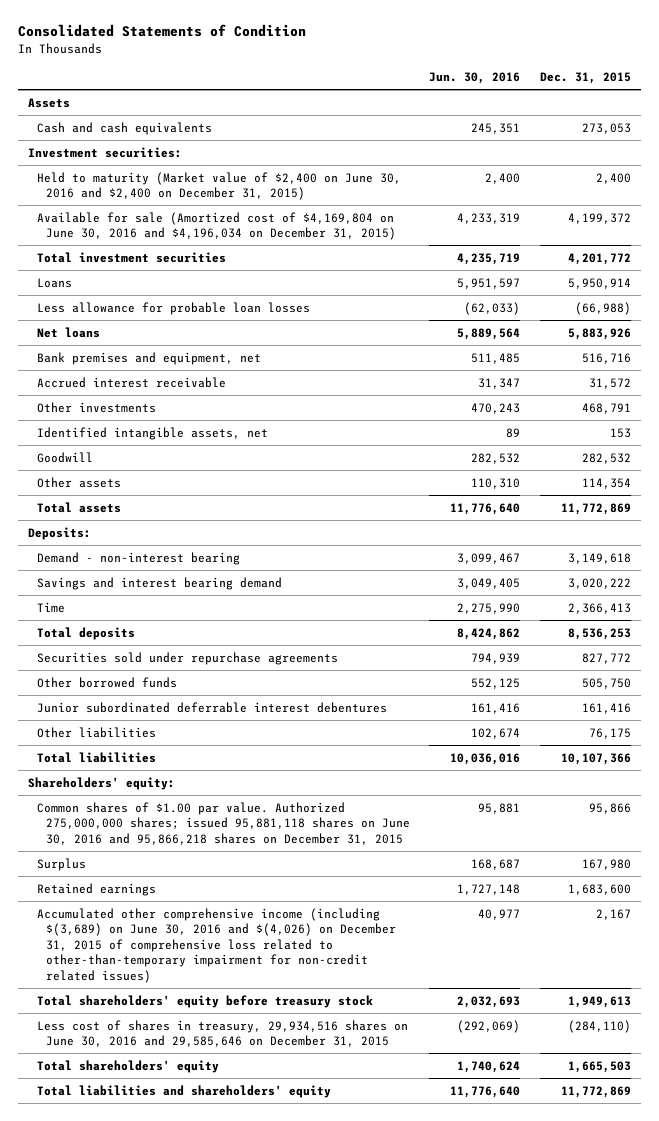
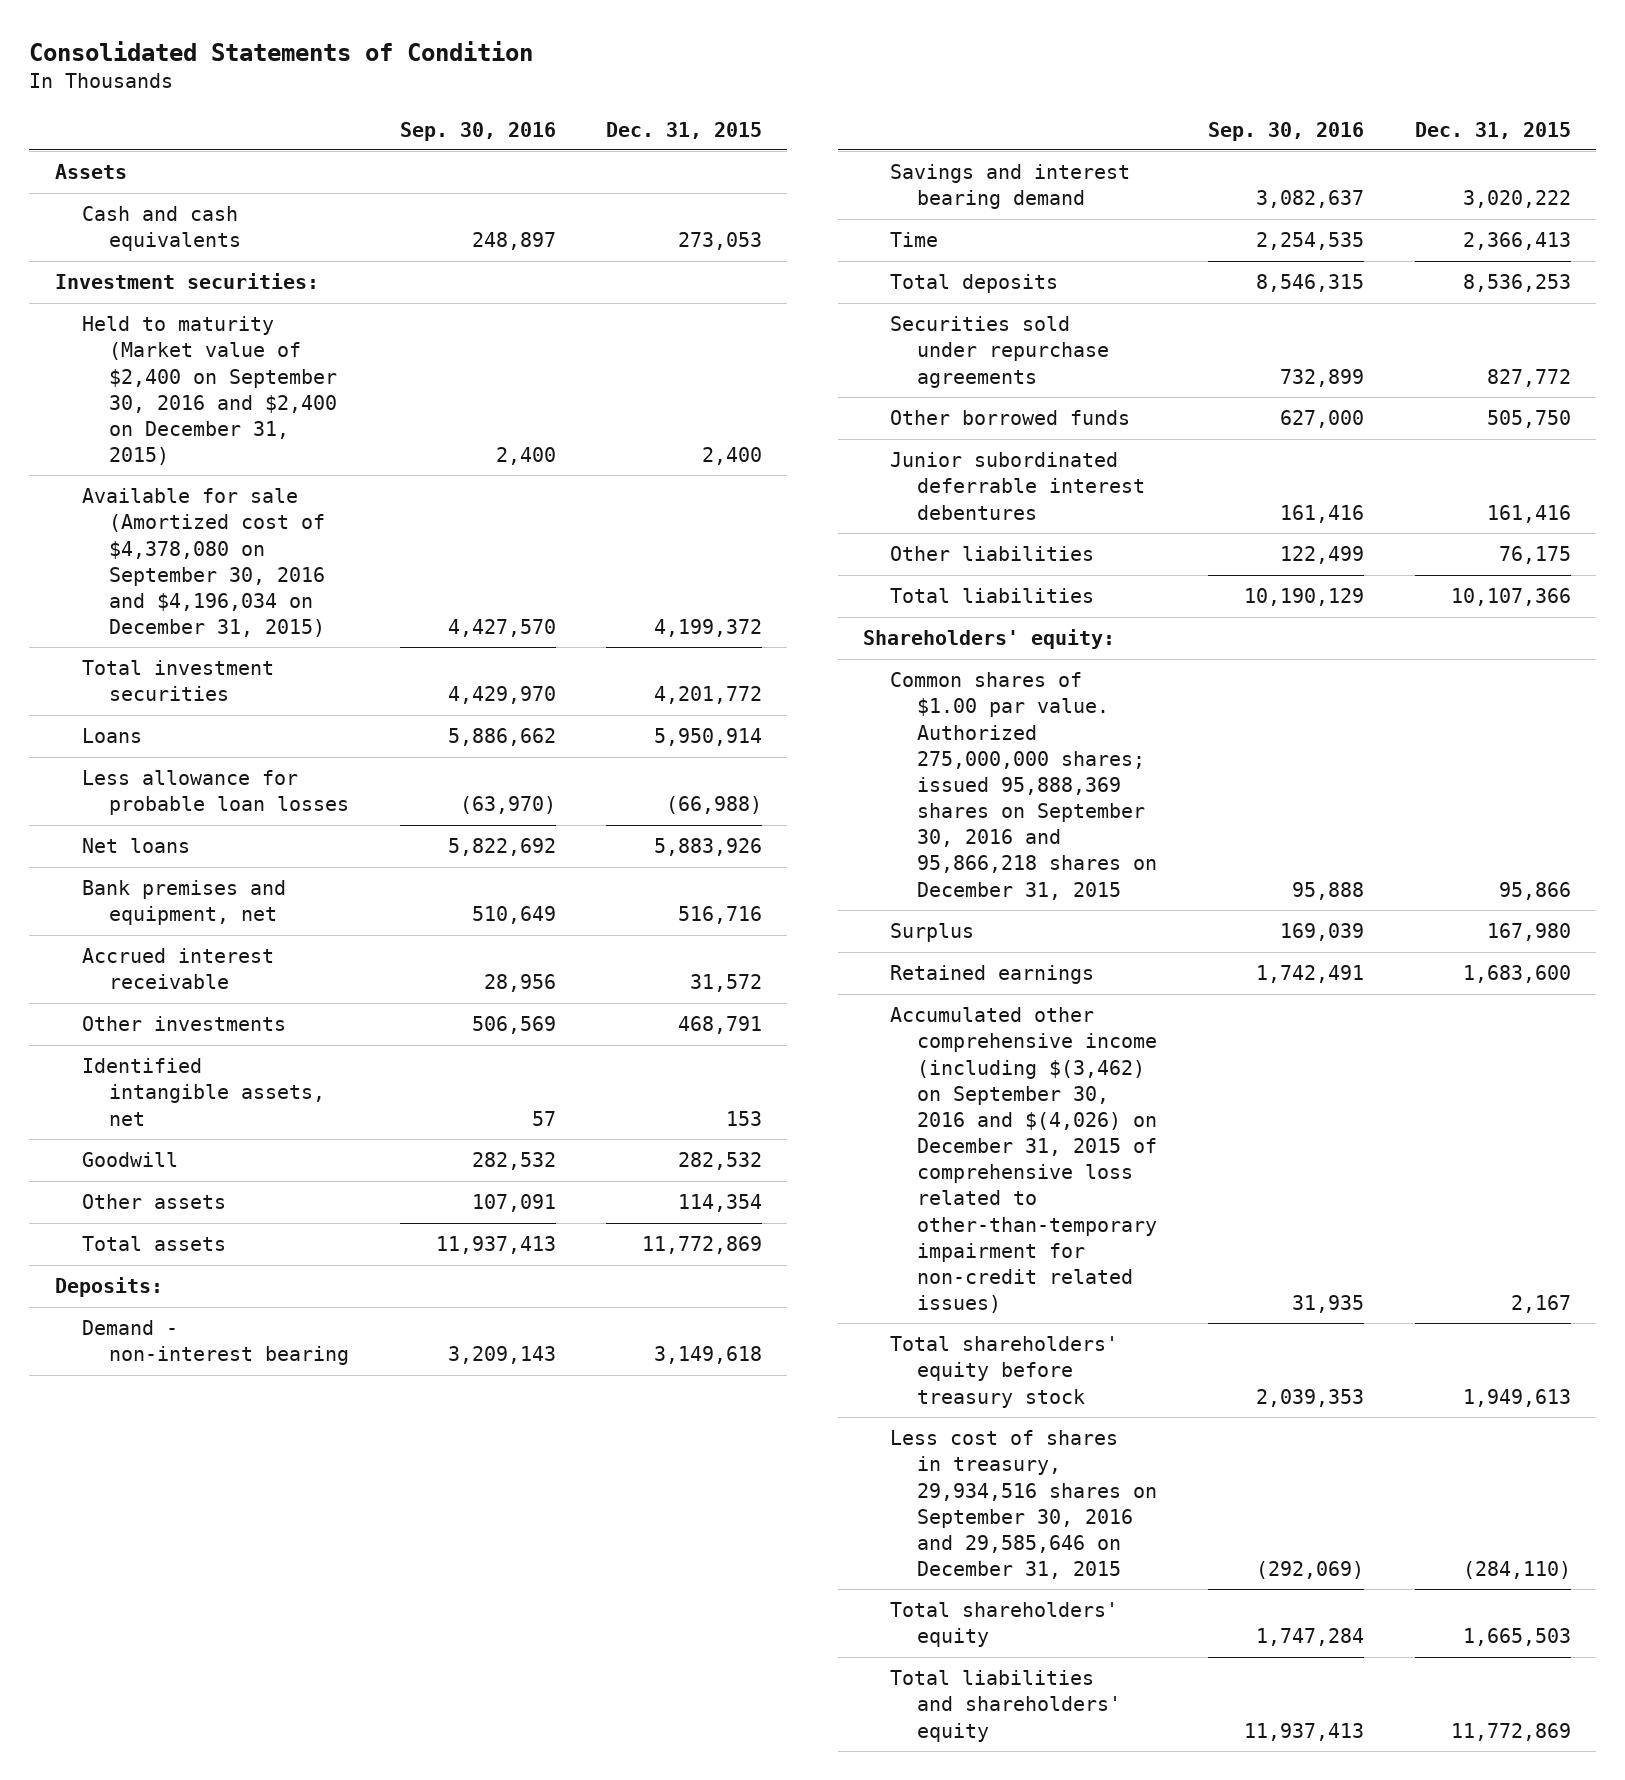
- | Jun. 30, 2016 | Dec. 31, 2015
+ | Sep. 30, 2016 | Dec. 31, 2015
- Held to maturity (Market value of $2,400 on June 30, 2016 and $2,400 on December 31, 2015) | 2,400 | 2,400
- Available for sale (Amortized cost of $4,169,804 on June 30, 2016 and $4,196,034 on December 31, 2015) | 4,233,319 | 4,199,372
+ Held to maturity (Market value of $2,400 on September 30, 2016 and $2,400 on December 31, 2015) | 2,400 | 2,400
+ Available for sale (Amortized cost of $4,378,080 on September 30, 2016 and $4,196,034 on December 31, 2015) | 4,427,570 | 4,199,372
- Common shares of $1.00 par value. Authorized 275,000,000 shares; issued 95,881,118 shares on June 30, 2016 and 95,866,218 shares on December 31, 2015 | 95,881 | 95,866
+ Common shares of $1.00 par value. Authorized 275,000,000 shares; issued 95,888,369 shares on September 30, 2016 and 95,866,218 shares on December 31, 2015 | 95,888 | 95,866
- Accumulated other comprehensive income (including $(3,689) on June 30, 2016 and $(4,026) on December 31, 2015 of comprehensive loss related to other-than-temporary impairment for non-credit related issues) | 40,977 | 2,167
+ Accumulated other comprehensive income (including $(3,462) on September 30, 2016 and $(4,026) on December 31, 2015 of comprehensive loss related to other-than-temporary impairment for non-credit related issues) | 31,935 | 2,167
- Less cost of shares in treasury, 29,934,516 shares on June 30, 2016 and 29,585,646 on December 31, 2015 | (292,069) | (284,110)
+ Less cost of shares in treasury, 29,934,516 shares on September 30, 2016 and 29,585,646 on December 31, 2015 | (292,069) | (284,110)

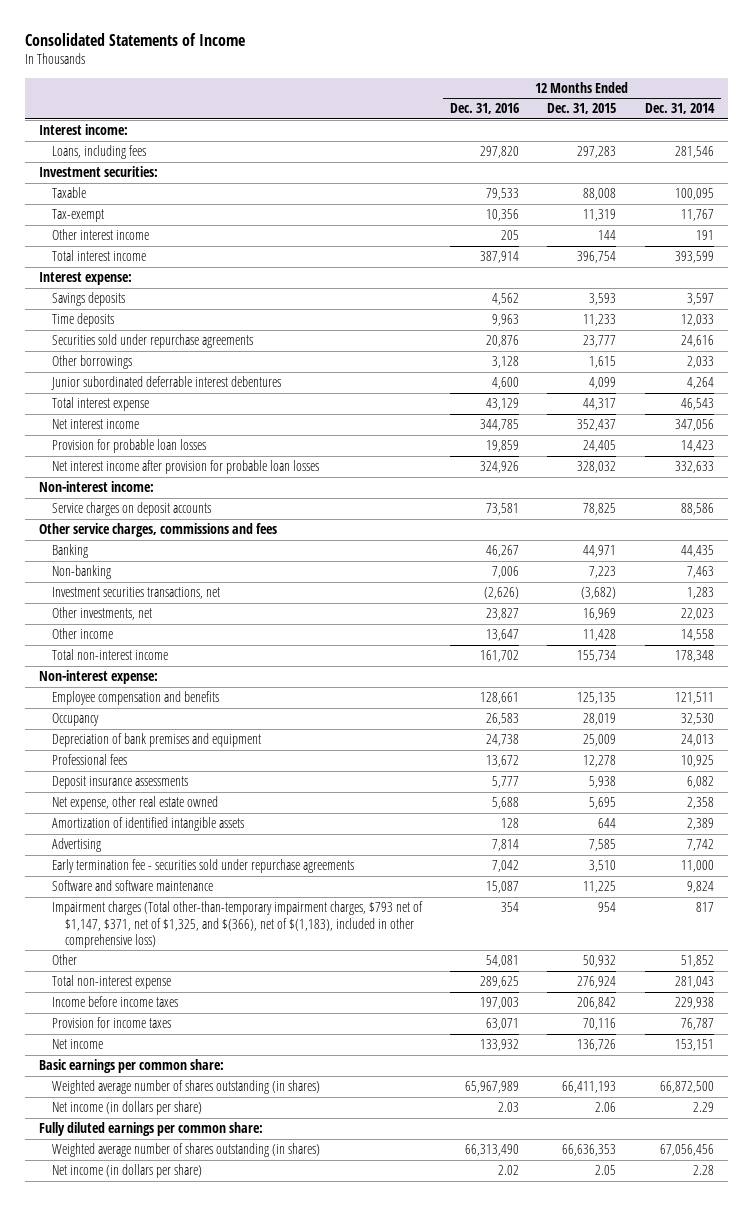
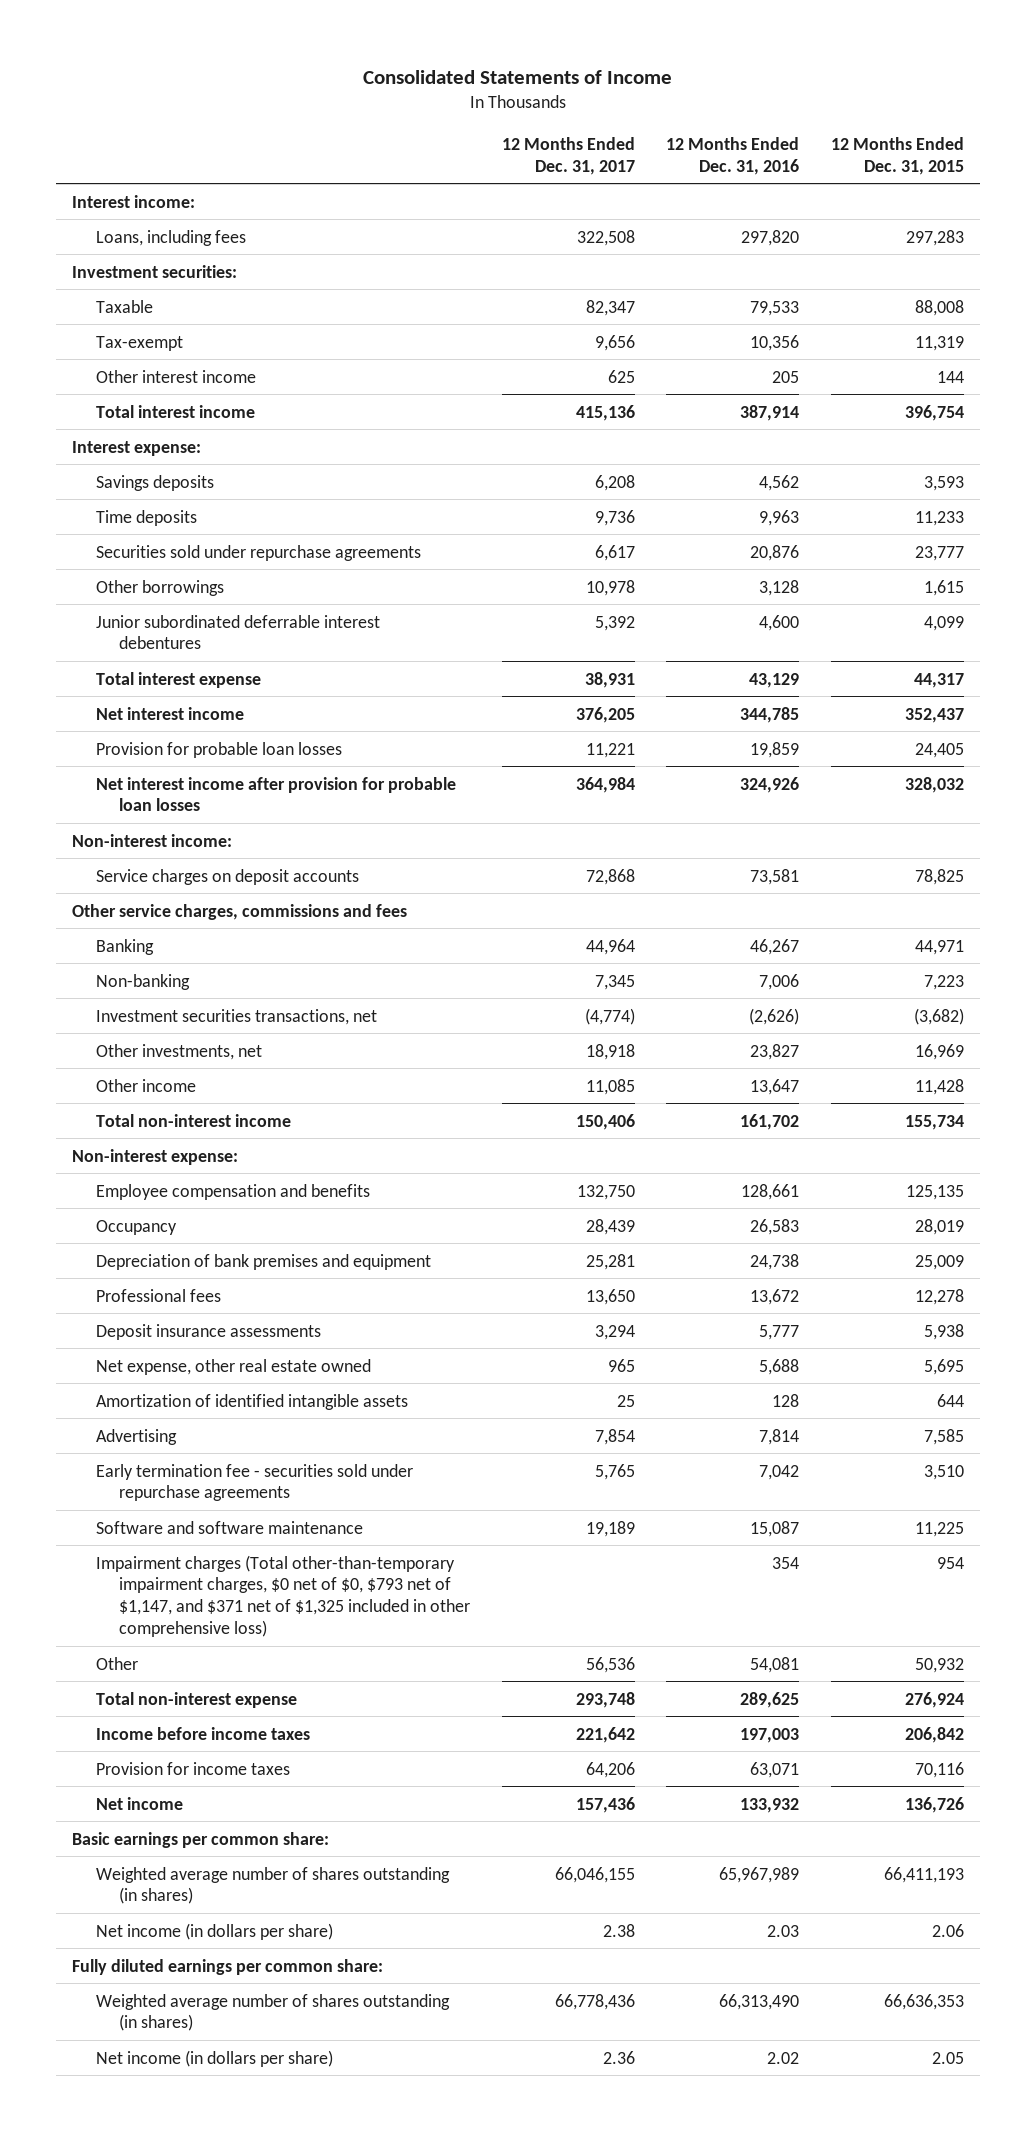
- | 12 Months Ended Dec. 31, 2016 | 12 Months Ended Dec. 31, 2015 | 12 Months Ended Dec. 31, 2014
+ | 12 Months Ended Dec. 31, 2017 | 12 Months Ended Dec. 31, 2016 | 12 Months Ended Dec. 31, 2015
- Impairment charges (Total other-than-temporary impairment charges, $793 net of $1,147, $371, net of $1,325, and $(366), net of $(1,183), included in other comprehensive loss) | 354 | 954 | 817
+ Impairment charges (Total other-than-temporary impairment charges, $0 net of $0, $793 net of $1,147, and $371 net of $1,325 included in other comprehensive loss) | | 354 | 954

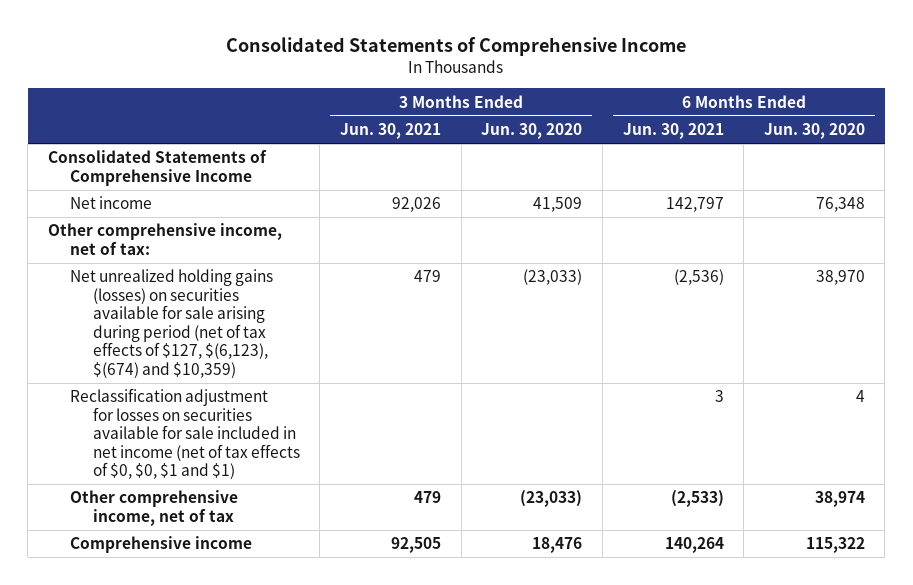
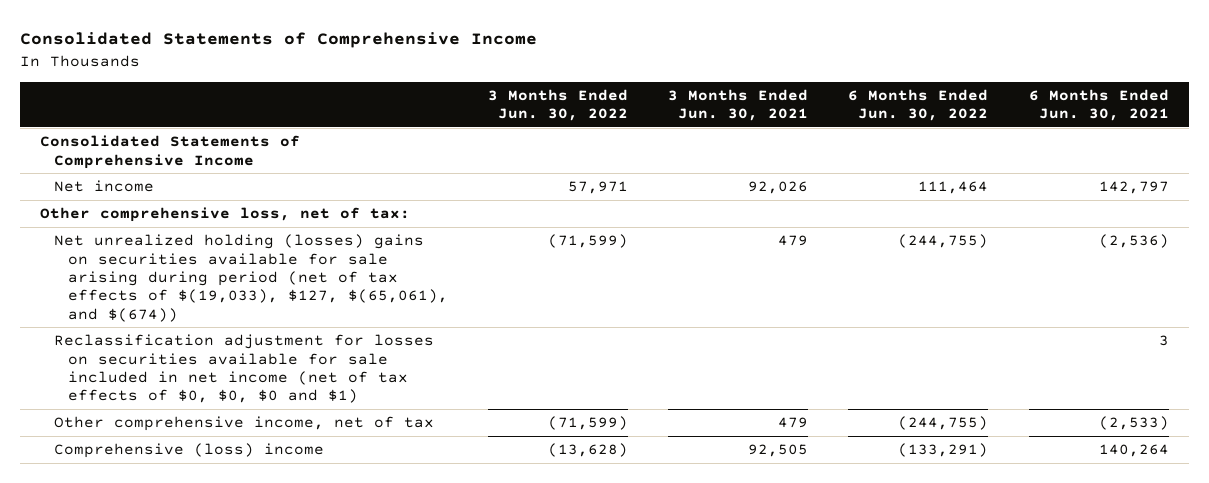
- | 3 Months Ended Jun. 30, 2021 | 3 Months Ended Jun. 30, 2020 | 6 Months Ended Jun. 30, 2021 | 6 Months Ended Jun. 30, 2020
+ | 3 Months Ended Jun. 30, 2022 | 3 Months Ended Jun. 30, 2021 | 6 Months Ended Jun. 30, 2022 | 6 Months Ended Jun. 30, 2021
- Other comprehensive income, net of tax:
- Net unrealized holding gains (losses) on securities available for sale arising during period (net of tax effects of $127, $(6,123), $(674) and $10,359) | 479 | (23,033) | (2,536) | 38,970
- Reclassification adjustment for losses on securities available for sale included in net income (net of tax effects of $0, $0, $1 and $1) | | | 3 | 4
+ Other comprehensive loss, net of tax:
+ Net unrealized holding (losses) gains on securities available for sale arising during period (net of tax effects of $(19,033), $127, $(65,061), and $(674)) | (71,599) | 479 | (244,755) | (2,536)
+ Reclassification adjustment for losses on securities available for sale included in net income (net of tax effects of $0, $0, $0 and $1) | | | | 3
- Comprehensive income | 92,505 | 18,476 | 140,264 | 115,322
+ Comprehensive (loss) income | (13,628) | 92,505 | (133,291) | 140,264

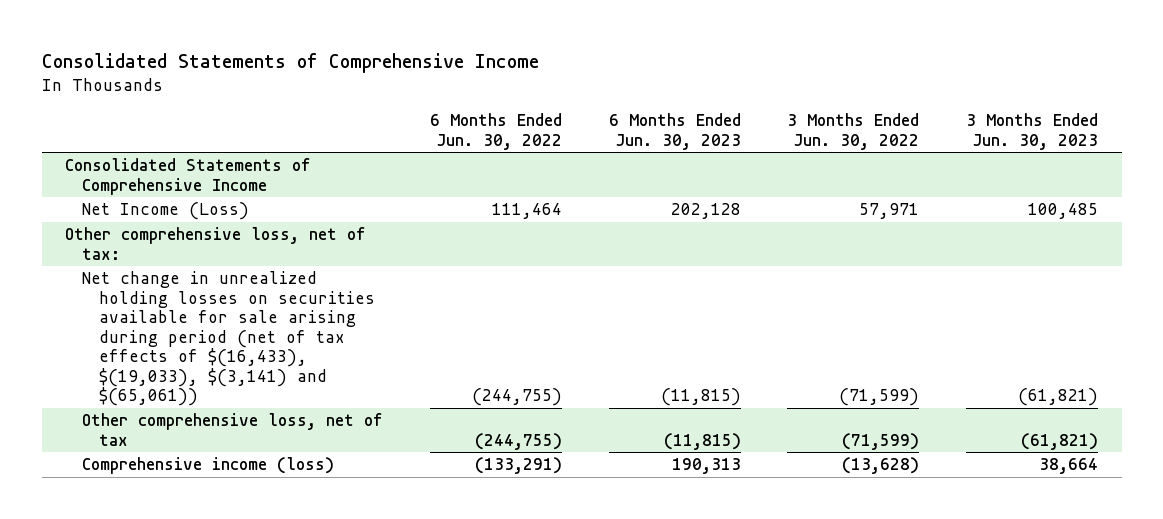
- | 3 Months Ended Jun. 30, 2022 | 3 Months Ended Jun. 30, 2021 | 6 Months Ended Jun. 30, 2022 | 6 Months Ended Jun. 30, 2021
+ | 6 Months Ended Jun. 30, 2022 | 6 Months Ended Jun. 30, 2023 | 3 Months Ended Jun. 30, 2022 | 3 Months Ended Jun. 30, 2023
- Net income | 57,971 | 92,026 | 111,464 | 142,797
+ Net Income (Loss) | 111,464 | 202,128 | 57,971 | 100,485
- Net unrealized holding (losses) gains on securities available for sale arising during period (net of tax effects of $(19,033), $127, $(65,061), and $(674)) | (71,599) | 479 | (244,755) | (2,536)
- Reclassification adjustment for losses on securities available for sale included in net income (net of tax effects of $0, $0, $0 and $1) | | | | 3
- Other comprehensive income, net of tax | (71,599) | 479 | (244,755) | (2,533)
- Comprehensive (loss) income | (13,628) | 92,505 | (133,291) | 140,264
+ Net change in unrealized holding losses on securities available for sale arising during period (net of tax effects of $(16,433), $(19,033), $(3,141) and $(65,061)) | (244,755) | (11,815) | (71,599) | (61,821)
+ Other comprehensive loss, net of tax | (244,755) | (11,815) | (71,599) | (61,821)
+ Comprehensive income (loss) | (133,291) | 190,313 | (13,628) | 38,664

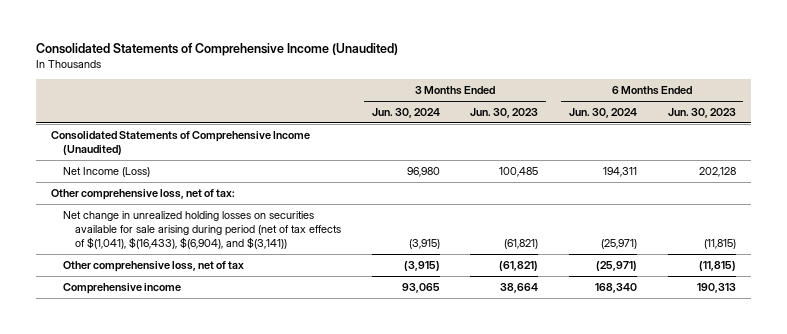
- Consolidated Statements of Comprehensive Income
+ Consolidated Statements of Comprehensive Income (Unaudited)
- | 6 Months Ended Jun. 30, 2022 | 6 Months Ended Jun. 30, 2023 | 3 Months Ended Jun. 30, 2022 | 3 Months Ended Jun. 30, 2023
+ | 3 Months Ended Jun. 30, 2024 | 3 Months Ended Jun. 30, 2023 | 6 Months Ended Jun. 30, 2024 | 6 Months Ended Jun. 30, 2023
- Consolidated Statements of Comprehensive Income
+ Consolidated Statements of Comprehensive Income (Unaudited)
- Net change in unrealized holding losses on securities available for sale arising during period (net of tax effects of $(16,433), $(19,033), $(3,141) and $(65,061)) | (244,755) | (11,815) | (71,599) | (61,821)
+ Net change in unrealized holding losses on securities available for sale arising during period (net of tax effects of $(1,041), $(16,433), $(6,904), and $(3,141)) | (3,915) | (61,821) | (25,971) | (11,815)
- Comprehensive income (loss) | (133,291) | 190,313 | (13,628) | 38,664
+ Comprehensive income | 93,065 | 38,664 | 168,340 | 190,313

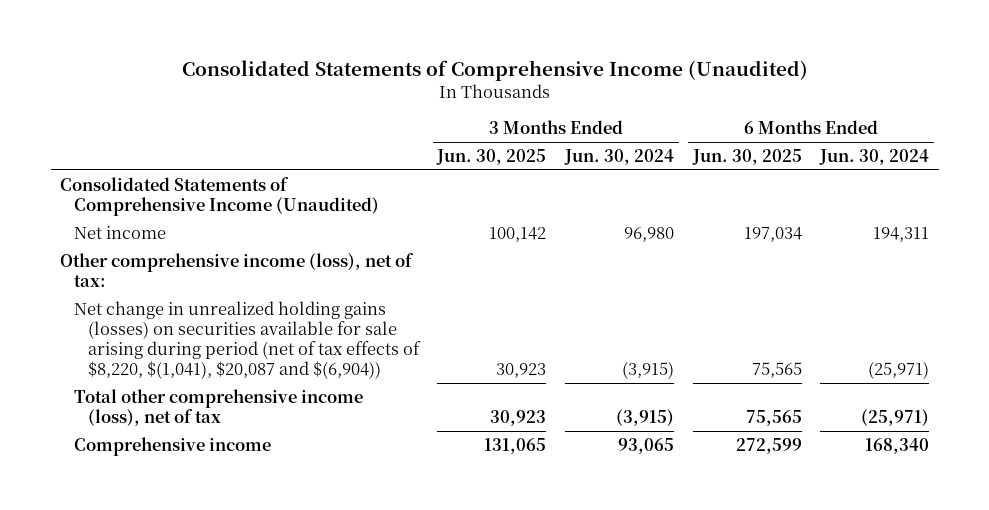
- | 3 Months Ended Jun. 30, 2024 | 3 Months Ended Jun. 30, 2023 | 6 Months Ended Jun. 30, 2024 | 6 Months Ended Jun. 30, 2023
+ | 3 Months Ended Jun. 30, 2025 | 3 Months Ended Jun. 30, 2024 | 6 Months Ended Jun. 30, 2025 | 6 Months Ended Jun. 30, 2024
- Net Income (Loss) | 96,980 | 100,485 | 194,311 | 202,128
- Other comprehensive loss, net of tax:
- Net change in unrealized holding losses on securities available for sale arising during period (net of tax effects of $(1,041), $(16,433), $(6,904), and $(3,141)) | (3,915) | (61,821) | (25,971) | (11,815)
- Other comprehensive loss, net of tax | (3,915) | (61,821) | (25,971) | (11,815)
+ Net income | 100,142 | 96,980 | 197,034 | 194,311
+ Other comprehensive income (loss), net of tax:
+ Net change in unrealized holding gains (losses) on securities available for sale arising during period (net of tax effects of $8,220, $(1,041), $20,087 and $(6,904)) | 30,923 | (3,915) | 75,565 | (25,971)
+ Total other comprehensive income (loss), net of tax | 30,923 | (3,915) | 75,565 | (25,971)

